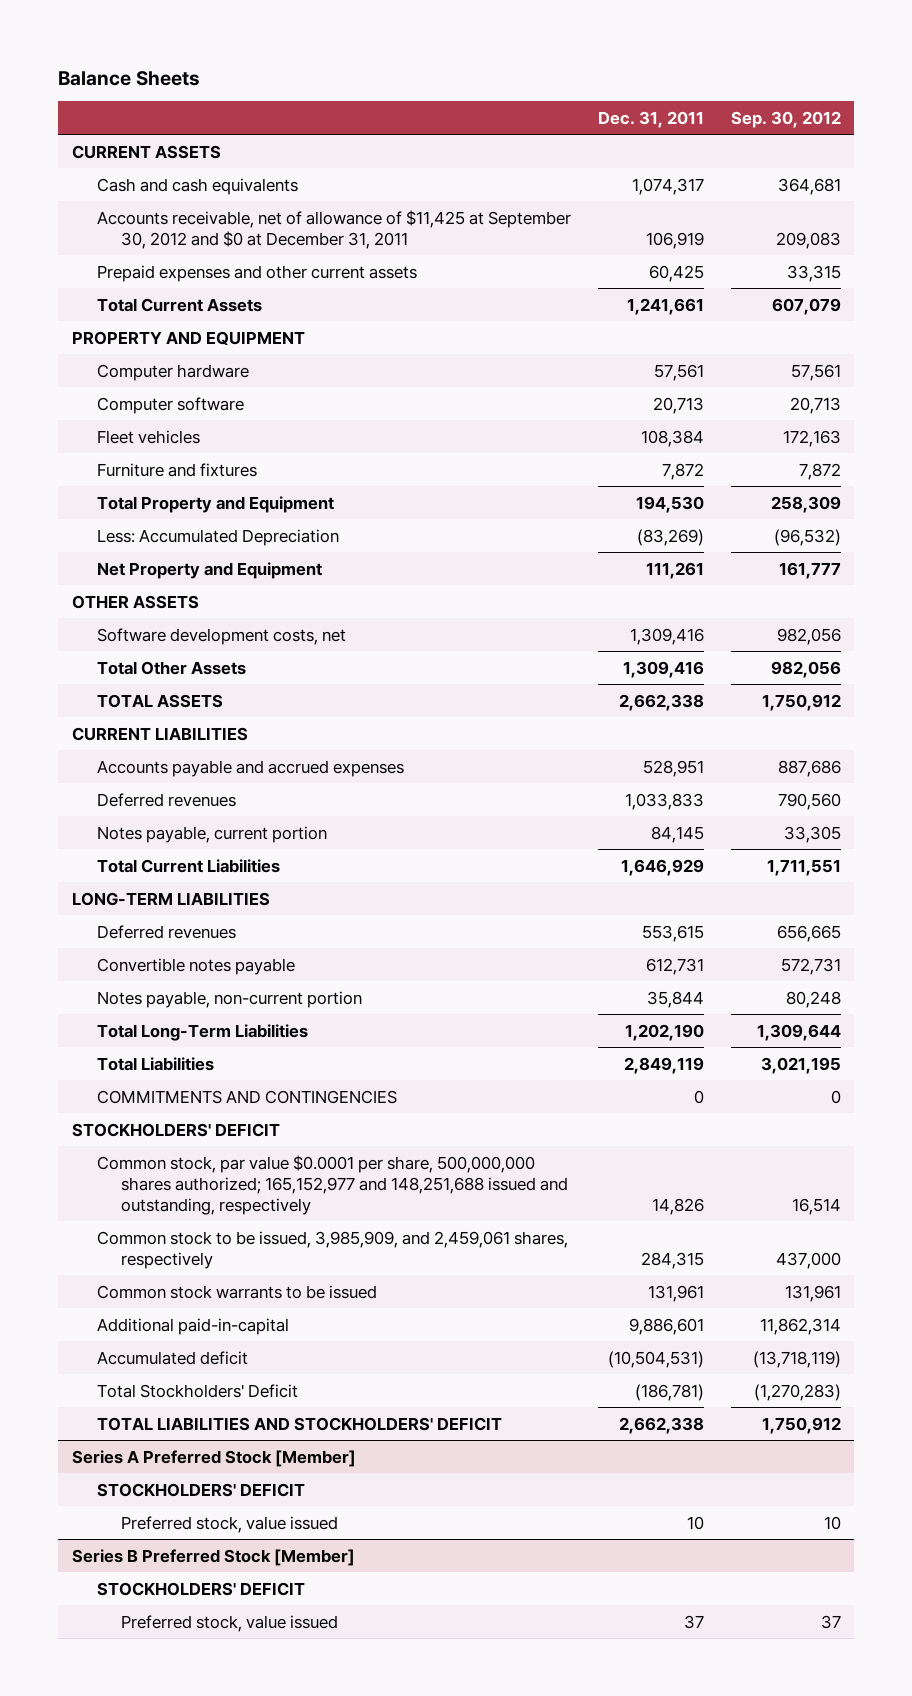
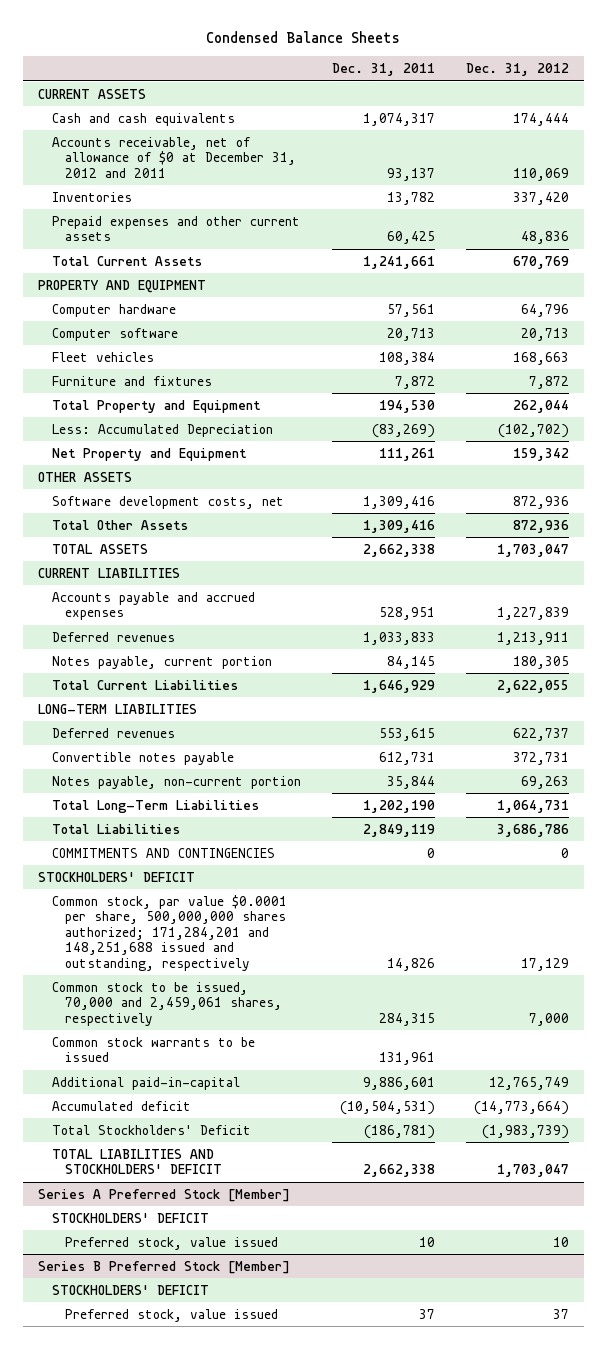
- Balance Sheets
+ Condensed Balance Sheets
- | Dec. 31, 2011 | Sep. 30, 2012
+ | Dec. 31, 2011 | Dec. 31, 2012
- Accounts receivable, net of allowance of $11,425 at September 30, 2012 and $0 at December 31, 2011 | 106,919 | 209,083
+ Accounts receivable, net of allowance of $0 at December 31, 2012 and 2011 | 93,137 | 110,069
+ Inventories | 13,782 | 337,420
- Common stock, par value $0.0001 per share, 500,000,000 shares authorized; 165,152,977 and 148,251,688 issued and outstanding, respectively | 14,826 | 16,514
- Common stock to be issued, 3,985,909, and 2,459,061 shares, respectively | 284,315 | 437,000
+ Common stock, par value $0.0001 per share, 500,000,000 shares authorized; 171,284,201 and 148,251,688 issued and outstanding, respectively | 14,826 | 17,129
+ Common stock to be issued, 70,000 and 2,459,061 shares, respectively | 284,315 | 7,000

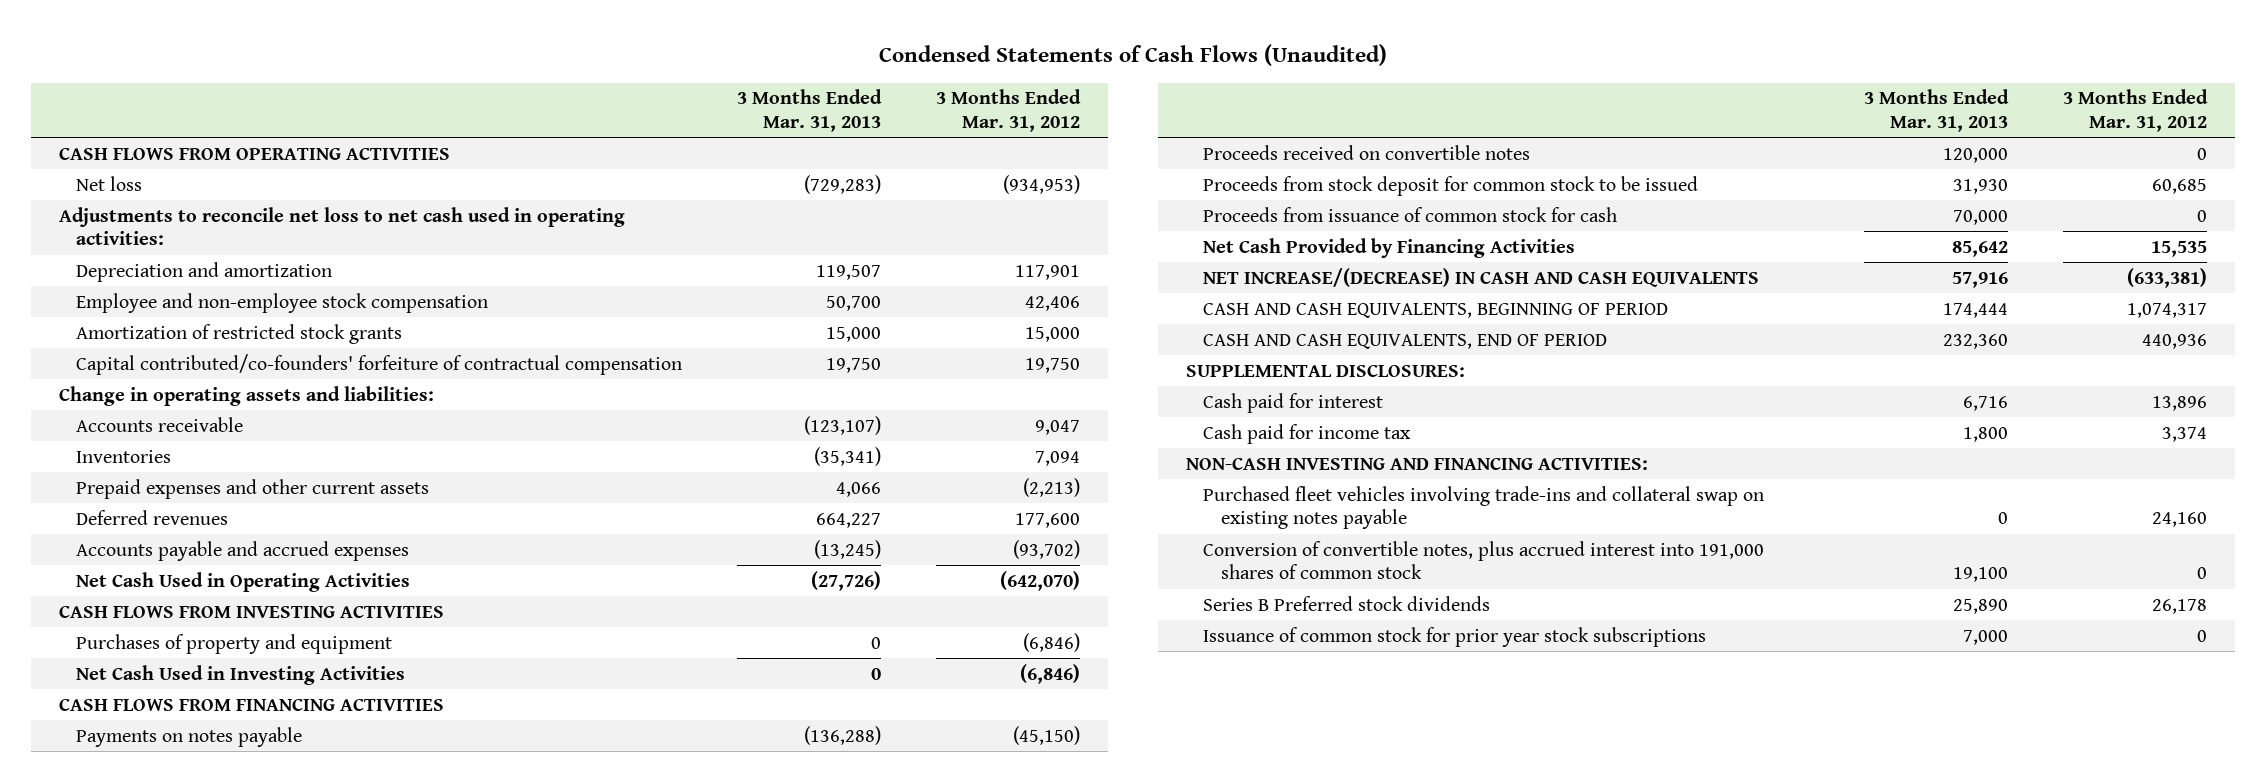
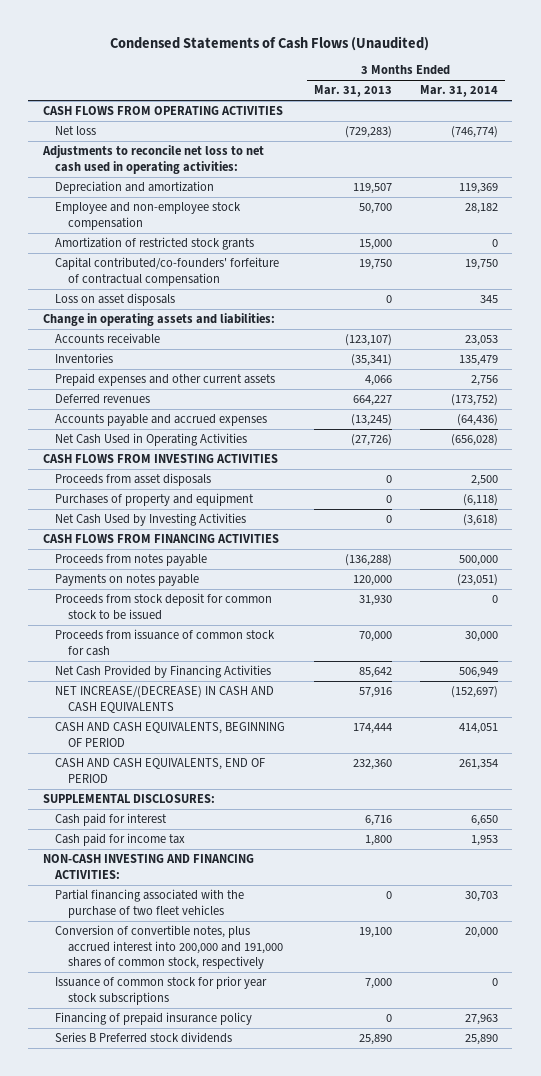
- | 3 Months Ended Mar. 31, 2013 | 3 Months Ended Mar. 31, 2012
+ | 3 Months Ended Mar. 31, 2013 | 3 Months Ended Mar. 31, 2014
+ Loss on asset disposals | 0 | 345
+ Proceeds from asset disposals | 0 | 2,500
- Net Cash Used in Investing Activities | 0 | (6,846)
+ Net Cash Used by Investing Activities | 0 | (3,618)
- Payments on notes payable | (136,288) | (45,150)
- Proceeds received on convertible notes | 120,000 | 0
+ Proceeds from notes payable | (136,288) | 500,000
+ Payments on notes payable | 120,000 | (23,051)
- Purchased fleet vehicles involving trade-ins and collateral swap on existing notes payable | 0 | 24,160
- Conversion of convertible notes, plus accrued interest into 191,000 shares of common stock | 19,100 | 0
+ Partial financing associated with the purchase of two fleet vehicles | 0 | 30,703
+ Conversion of convertible notes, plus accrued interest into 200,000 and 191,000 shares of common stock, respectively | 19,100 | 20,000
+ Financing of prepaid insurance policy | 0 | 27,963
moved down: Series B Preferred stock dividends | 25,890 | 25,890

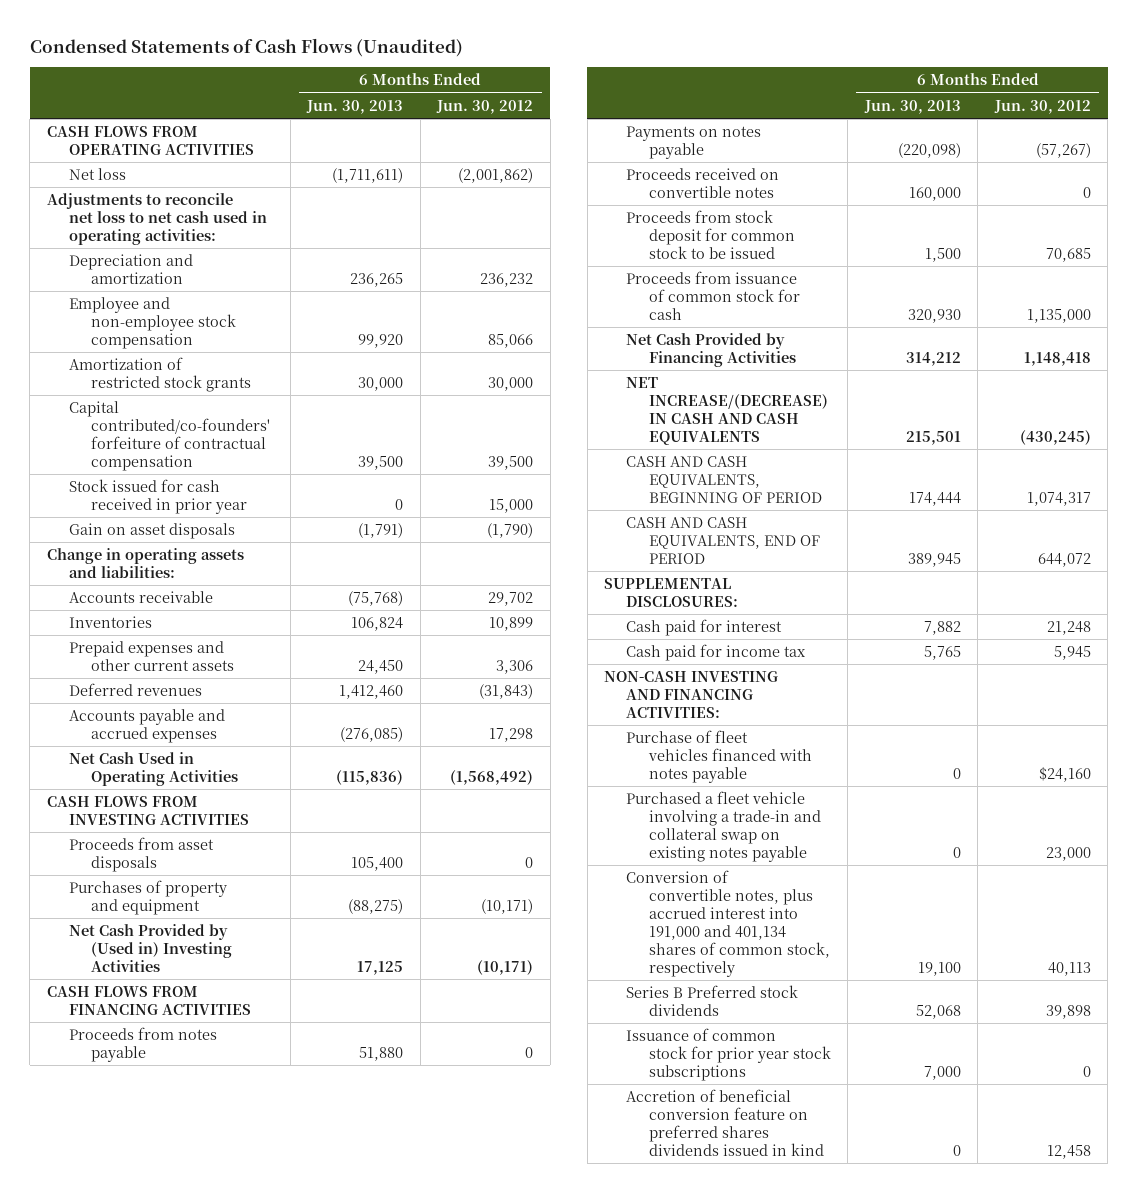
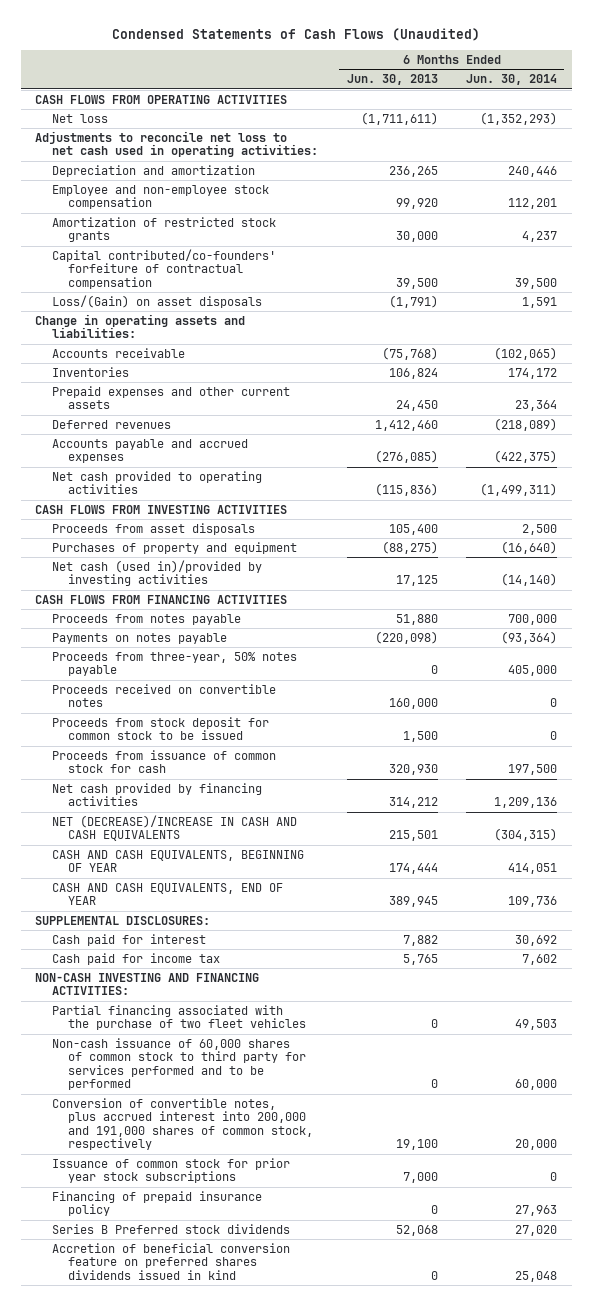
- | 6 Months Ended Jun. 30, 2013 | 6 Months Ended Jun. 30, 2012
+ | 6 Months Ended Jun. 30, 2013 | 6 Months Ended Jun. 30, 2014
- Stock issued for cash received in prior year | 0 | 15,000
- Gain on asset disposals | (1,791) | (1,790)
+ Loss/(Gain) on asset disposals | (1,791) | 1,591
- Net Cash Used in Operating Activities | (115,836) | (1,568,492)
+ Net cash provided to operating activities | (115,836) | (1,499,311)
- Net Cash Provided by (Used in) Investing Activities | 17,125 | (10,171)
+ Net cash (used in)/provided by investing activities | 17,125 | (14,140)
+ Proceeds from three-year, 50% notes payable | 0 | 405,000
- Net Cash Provided by Financing Activities | 314,212 | 1,148,418
- NET INCREASE/(DECREASE) IN CASH AND CASH EQUIVALENTS | 215,501 | (430,245)
- CASH AND CASH EQUIVALENTS, BEGINNING OF PERIOD | 174,444 | 1,074,317
- CASH AND CASH EQUIVALENTS, END OF PERIOD | 389,945 | 644,072
+ Net cash provided by financing activities | 314,212 | 1,209,136
+ NET (DECREASE)/INCREASE IN CASH AND CASH EQUIVALENTS | 215,501 | (304,315)
+ CASH AND CASH EQUIVALENTS, BEGINNING OF YEAR | 174,444 | 414,051
+ CASH AND CASH EQUIVALENTS, END OF YEAR | 389,945 | 109,736
- Purchase of fleet vehicles financed with notes payable | 0 | $24,160
- Purchased a fleet vehicle involving a trade-in and collateral swap on existing notes payable | 0 | 23,000
- Conversion of convertible notes, plus accrued interest into 191,000 and 401,134 shares of common stock, respectively | 19,100 | 40,113
+ Partial financing associated with the purchase of two fleet vehicles | 0 | 49,503
+ Non-cash issuance of 60,000 shares of common stock to third party for services performed and to be performed | 0 | 60,000
+ Conversion of convertible notes, plus accrued interest into 200,000 and 191,000 shares of common stock, respectively | 19,100 | 20,000
+ Financing of prepaid insurance policy | 0 | 27,963
moved down: Series B Preferred stock dividends | 52,068 | 27,020

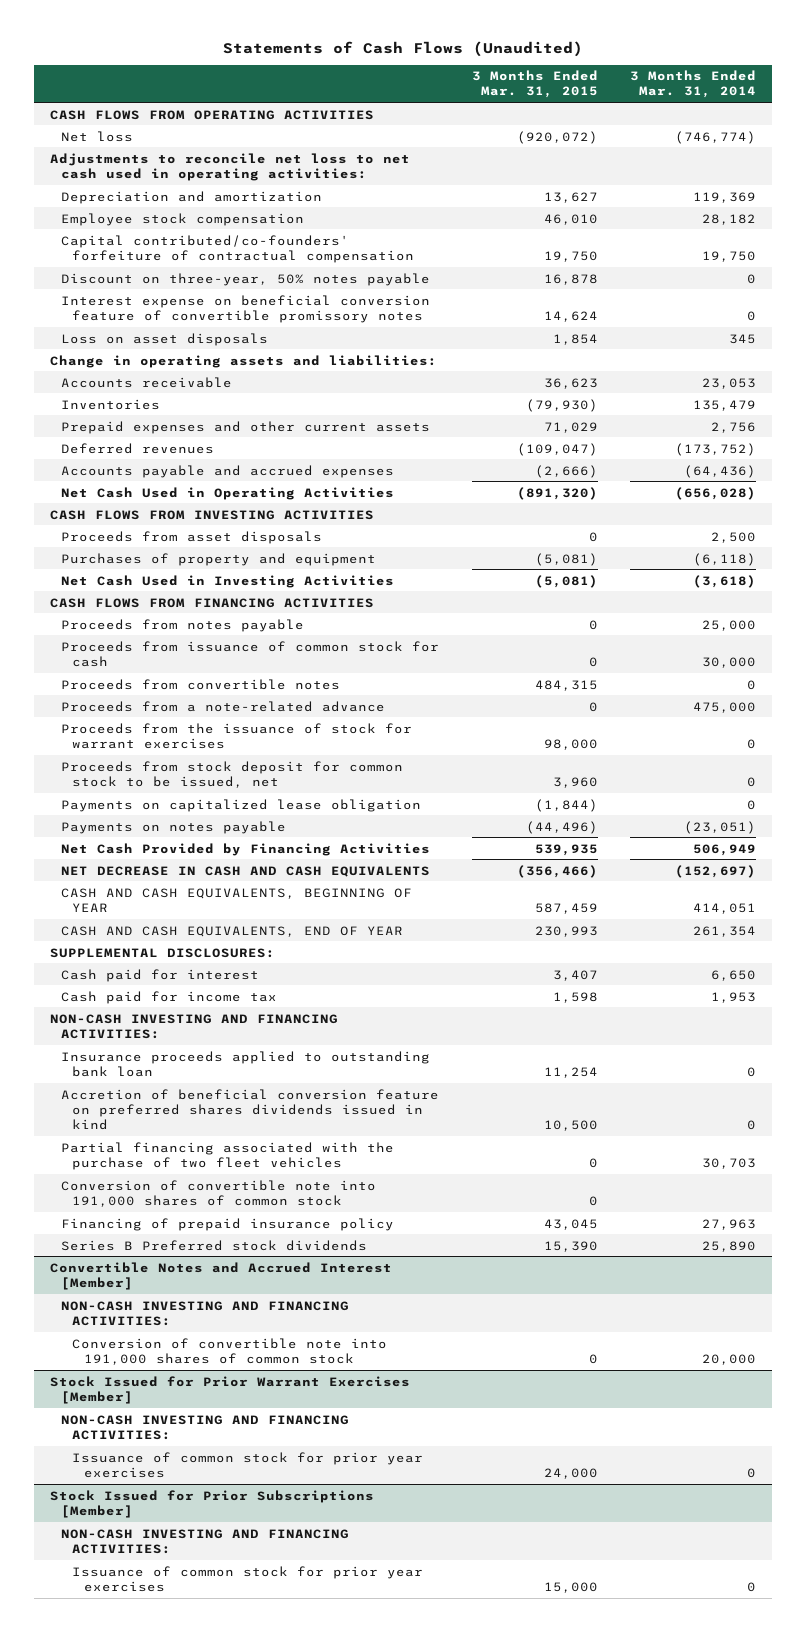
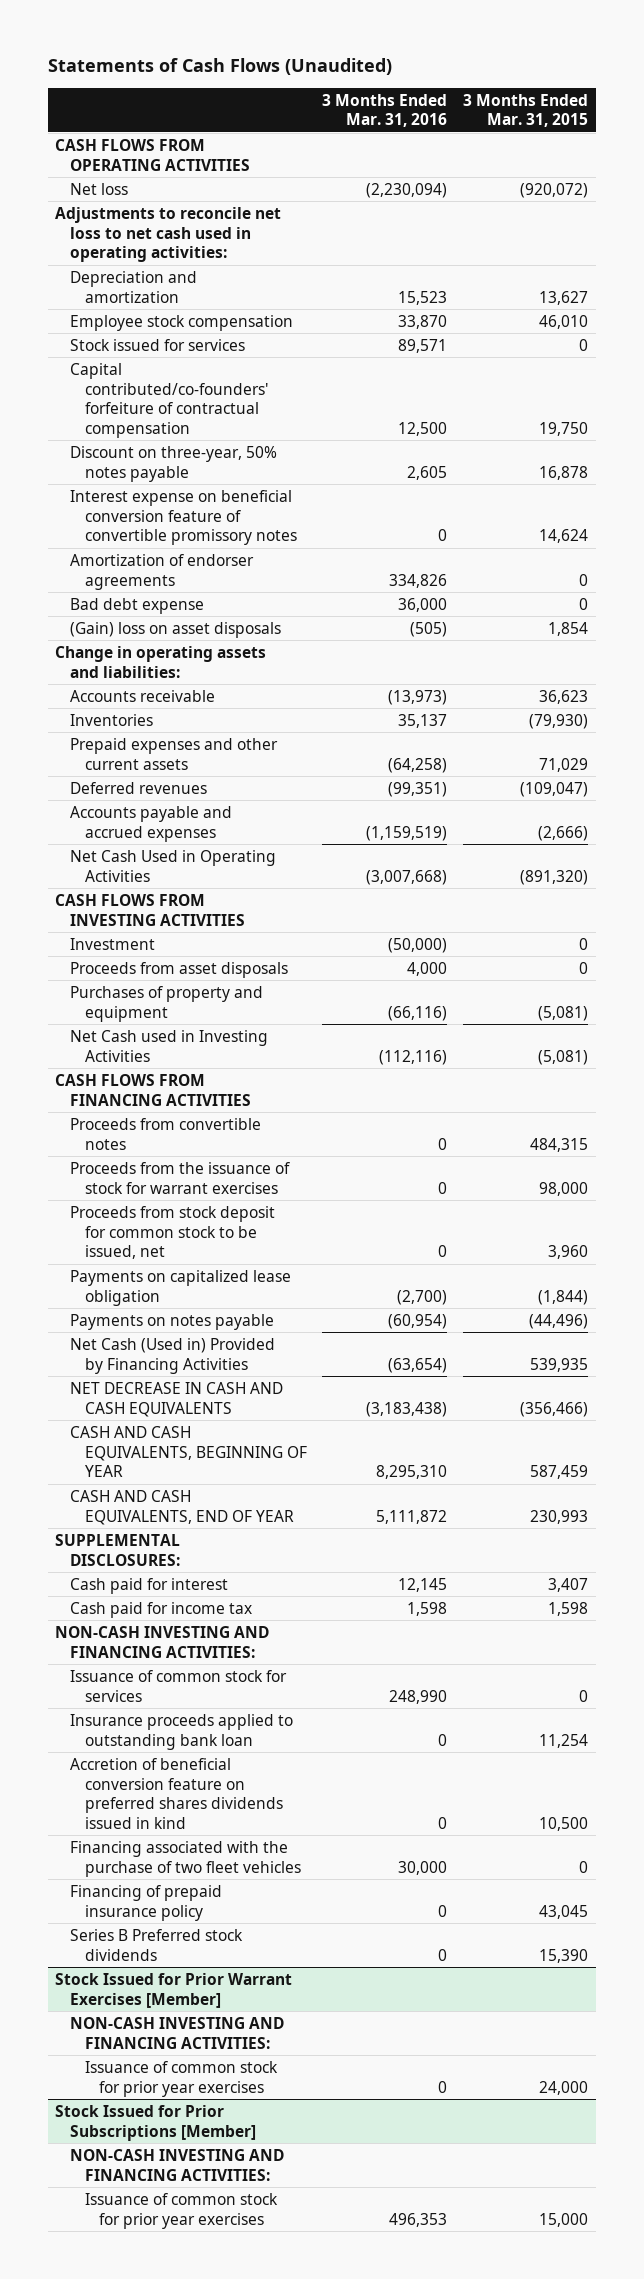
- | 3 Months Ended Mar. 31, 2015 | 3 Months Ended Mar. 31, 2014
+ | 3 Months Ended Mar. 31, 2016 | 3 Months Ended Mar. 31, 2015
+ Stock issued for services | 89,571 | 0
- Loss on asset disposals | 1,854 | 345
+ Amortization of endorser agreements | 334,826 | 0
+ Bad debt expense | 36,000 | 0
+ (Gain) loss on asset disposals | (505) | 1,854
+ Investment | (50,000) | 0
- Net Cash Used in Investing Activities | (5,081) | (3,618)
+ Net Cash used in Investing Activities | (112,116) | (5,081)
- Proceeds from notes payable | 0 | 25,000
- Proceeds from issuance of common stock for cash | 0 | 30,000
- Proceeds from a note-related advance | 0 | 475,000
- Net Cash Provided by Financing Activities | 539,935 | 506,949
+ Net Cash (Used in) Provided by Financing Activities | (63,654) | 539,935
+ Issuance of common stock for services | 248,990 | 0
- Partial financing associated with the purchase of two fleet vehicles | 0 | 30,703
- Conversion of convertible note into 191,000 shares of common stock | 0 |
+ Financing associated with the purchase of two fleet vehicles | 30,000 | 0
- Convertible Notes and Accrued Interest [Member]
- NON-CASH INVESTING AND FINANCING ACTIVITIES:
- Conversion of convertible note into 191,000 shares of common stock | 0 | 20,000

